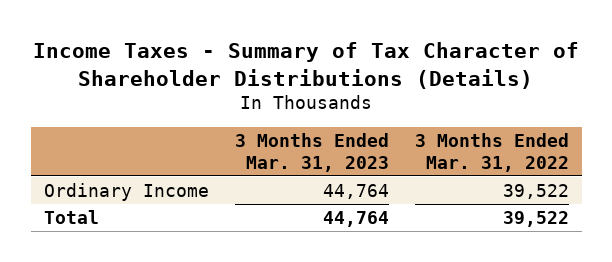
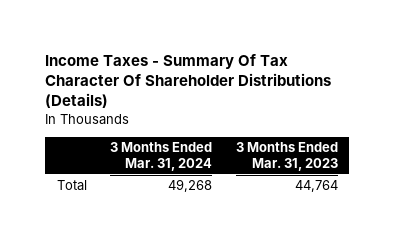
- Income Taxes - Summary of Tax Character of Shareholder Distributions (Details)
+ Income Taxes - Summary Of Tax Character Of Shareholder Distributions (Details)
- | 3 Months Ended Mar. 31, 2023 | 3 Months Ended Mar. 31, 2022
+ | 3 Months Ended Mar. 31, 2024 | 3 Months Ended Mar. 31, 2023
- Ordinary Income | 44,764 | 39,522

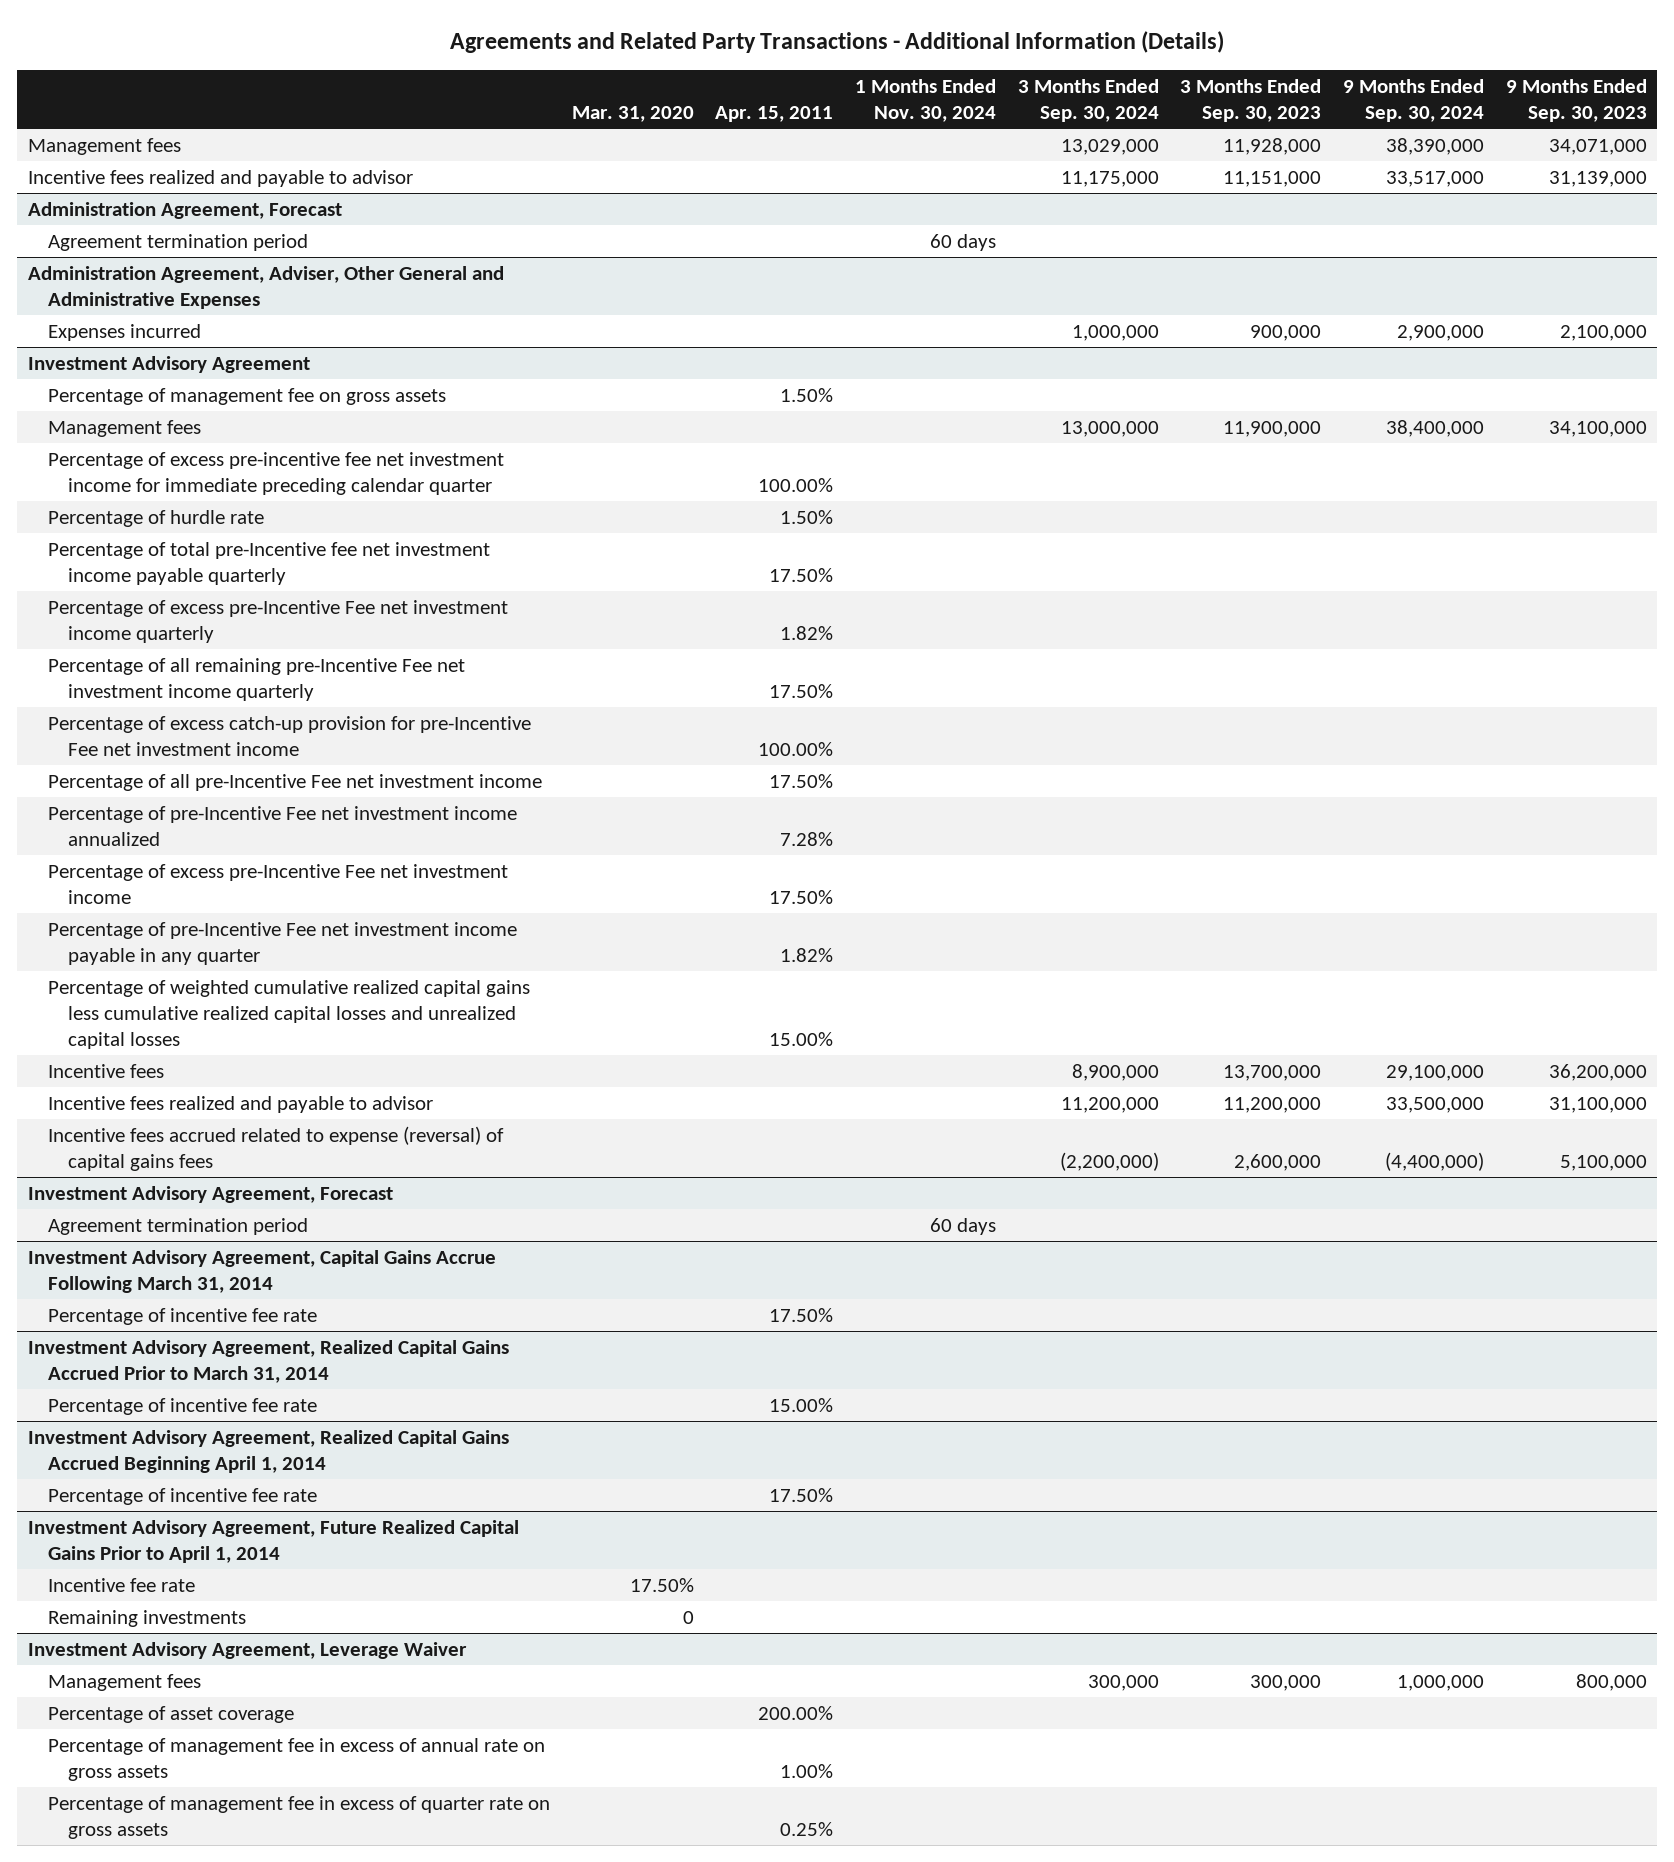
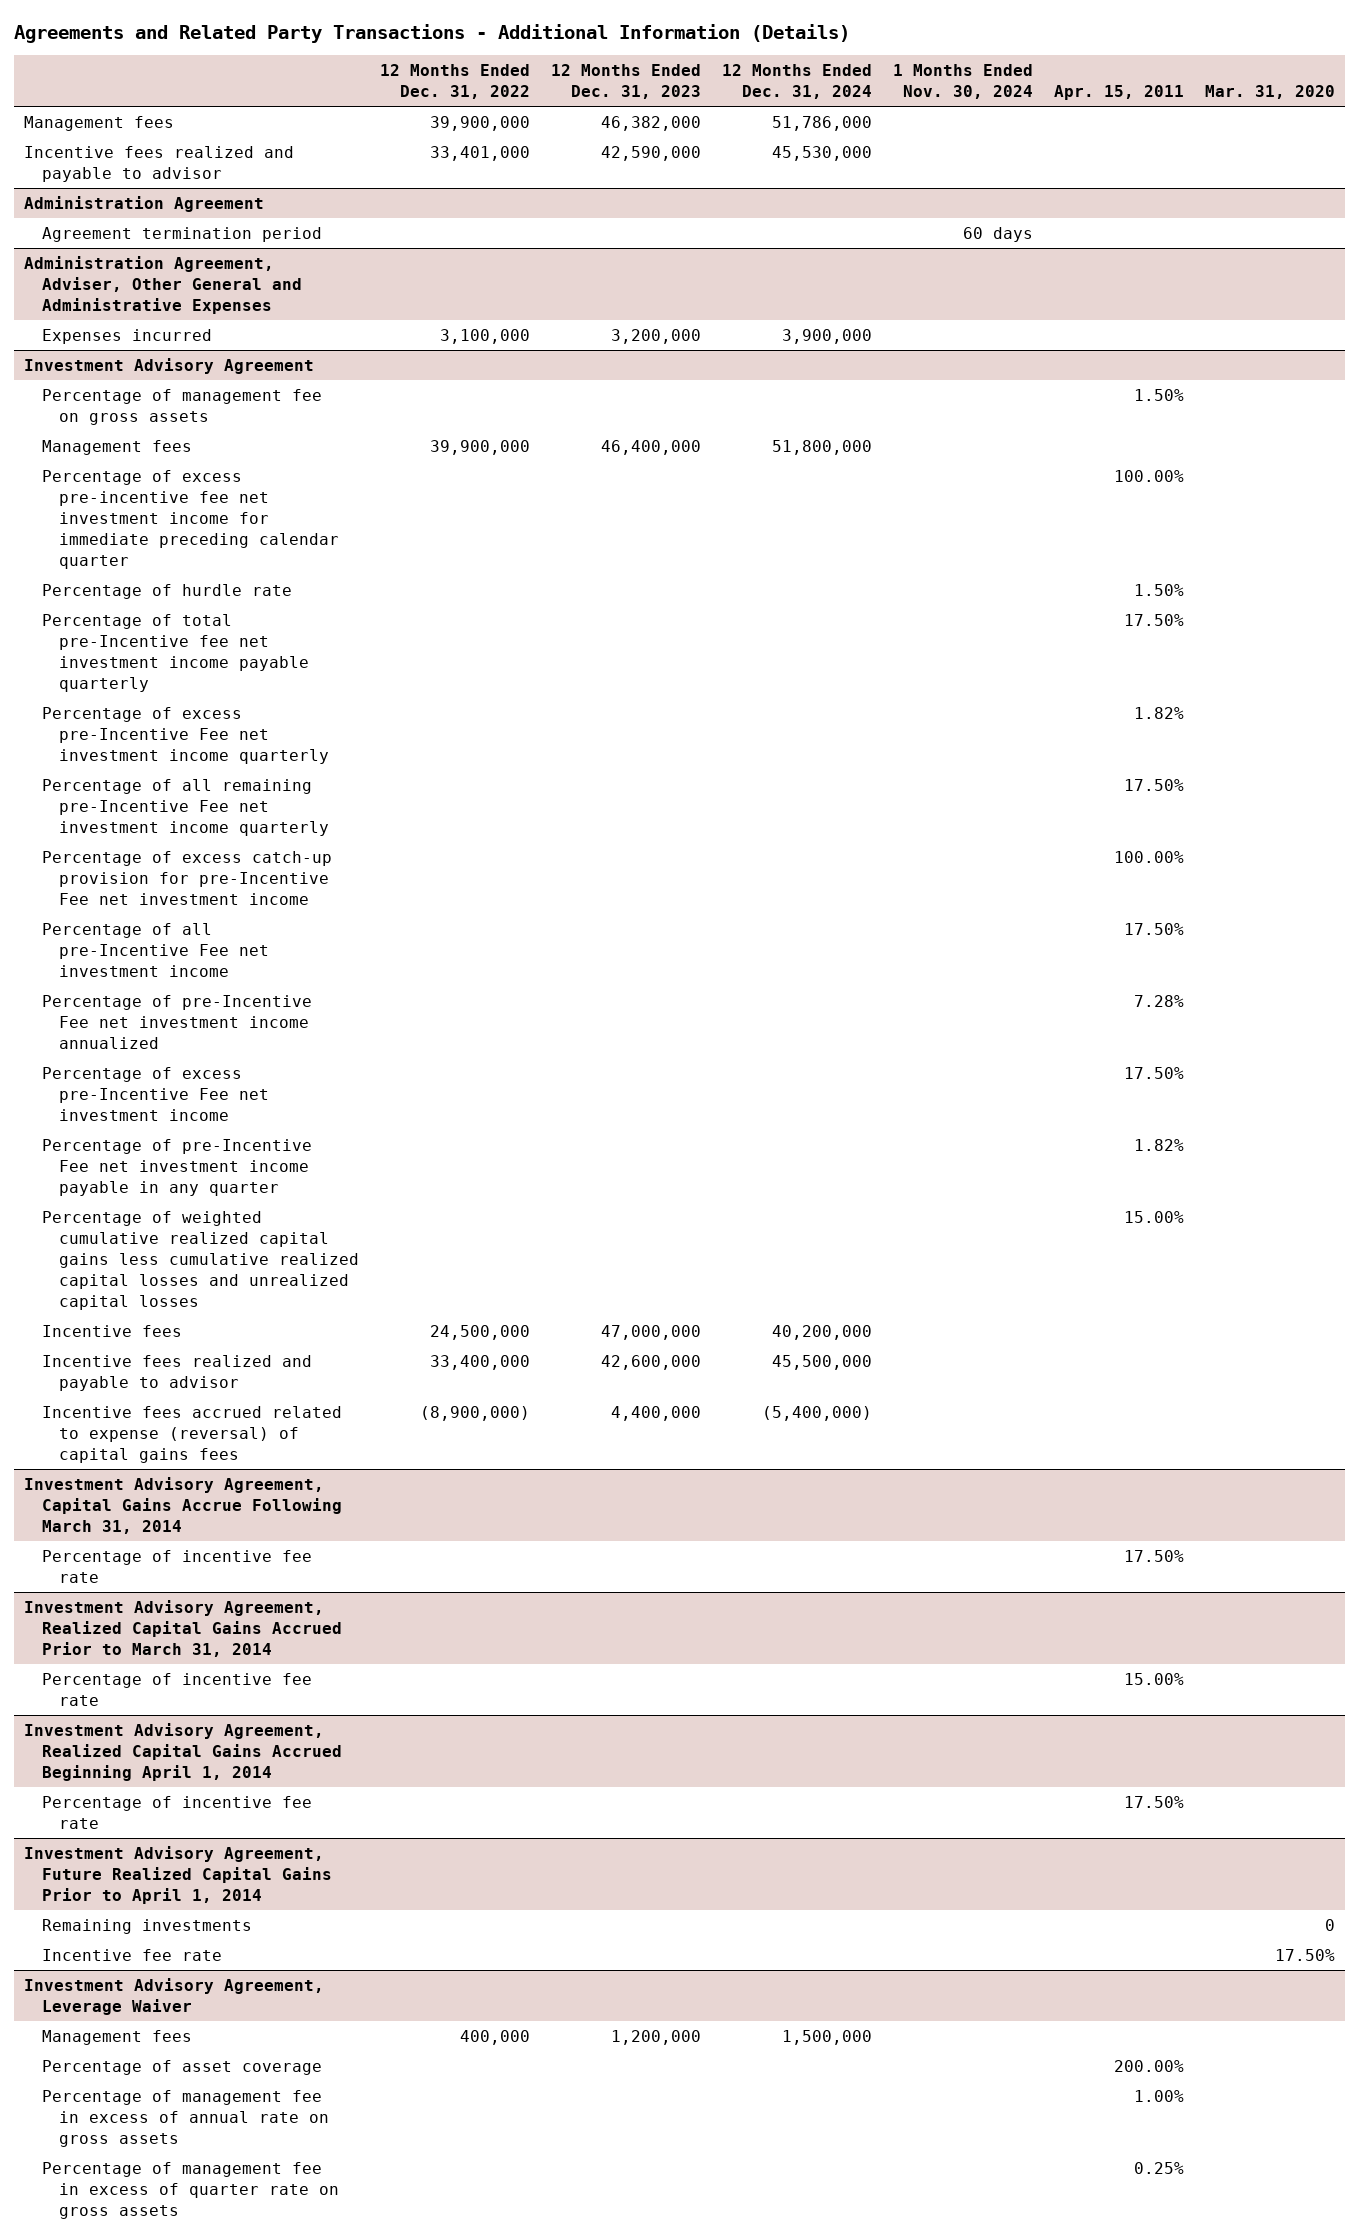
- | Mar. 31, 2020 | Apr. 15, 2011 | 1 Months Ended Nov. 30, 2024 | 3 Months Ended Sep. 30, 2024 | 3 Months Ended Sep. 30, 2023 | 9 Months Ended Sep. 30, 2024 | 9 Months Ended Sep. 30, 2023
+ | 12 Months Ended Dec. 31, 2022 | 12 Months Ended Dec. 31, 2023 | 12 Months Ended Dec. 31, 2024 | 1 Months Ended Nov. 30, 2024 | Apr. 15, 2011 | Mar. 31, 2020
- Administration Agreement, Forecast
+ Administration Agreement
- Investment Advisory Agreement, Forecast
- Agreement termination period | | | 60 days | | | |
@ Investment Advisory Agreement, Future Realized Capital Gains Prior to April 1, 2014
moved down: Incentive fee rate | | | | | | 17.50%

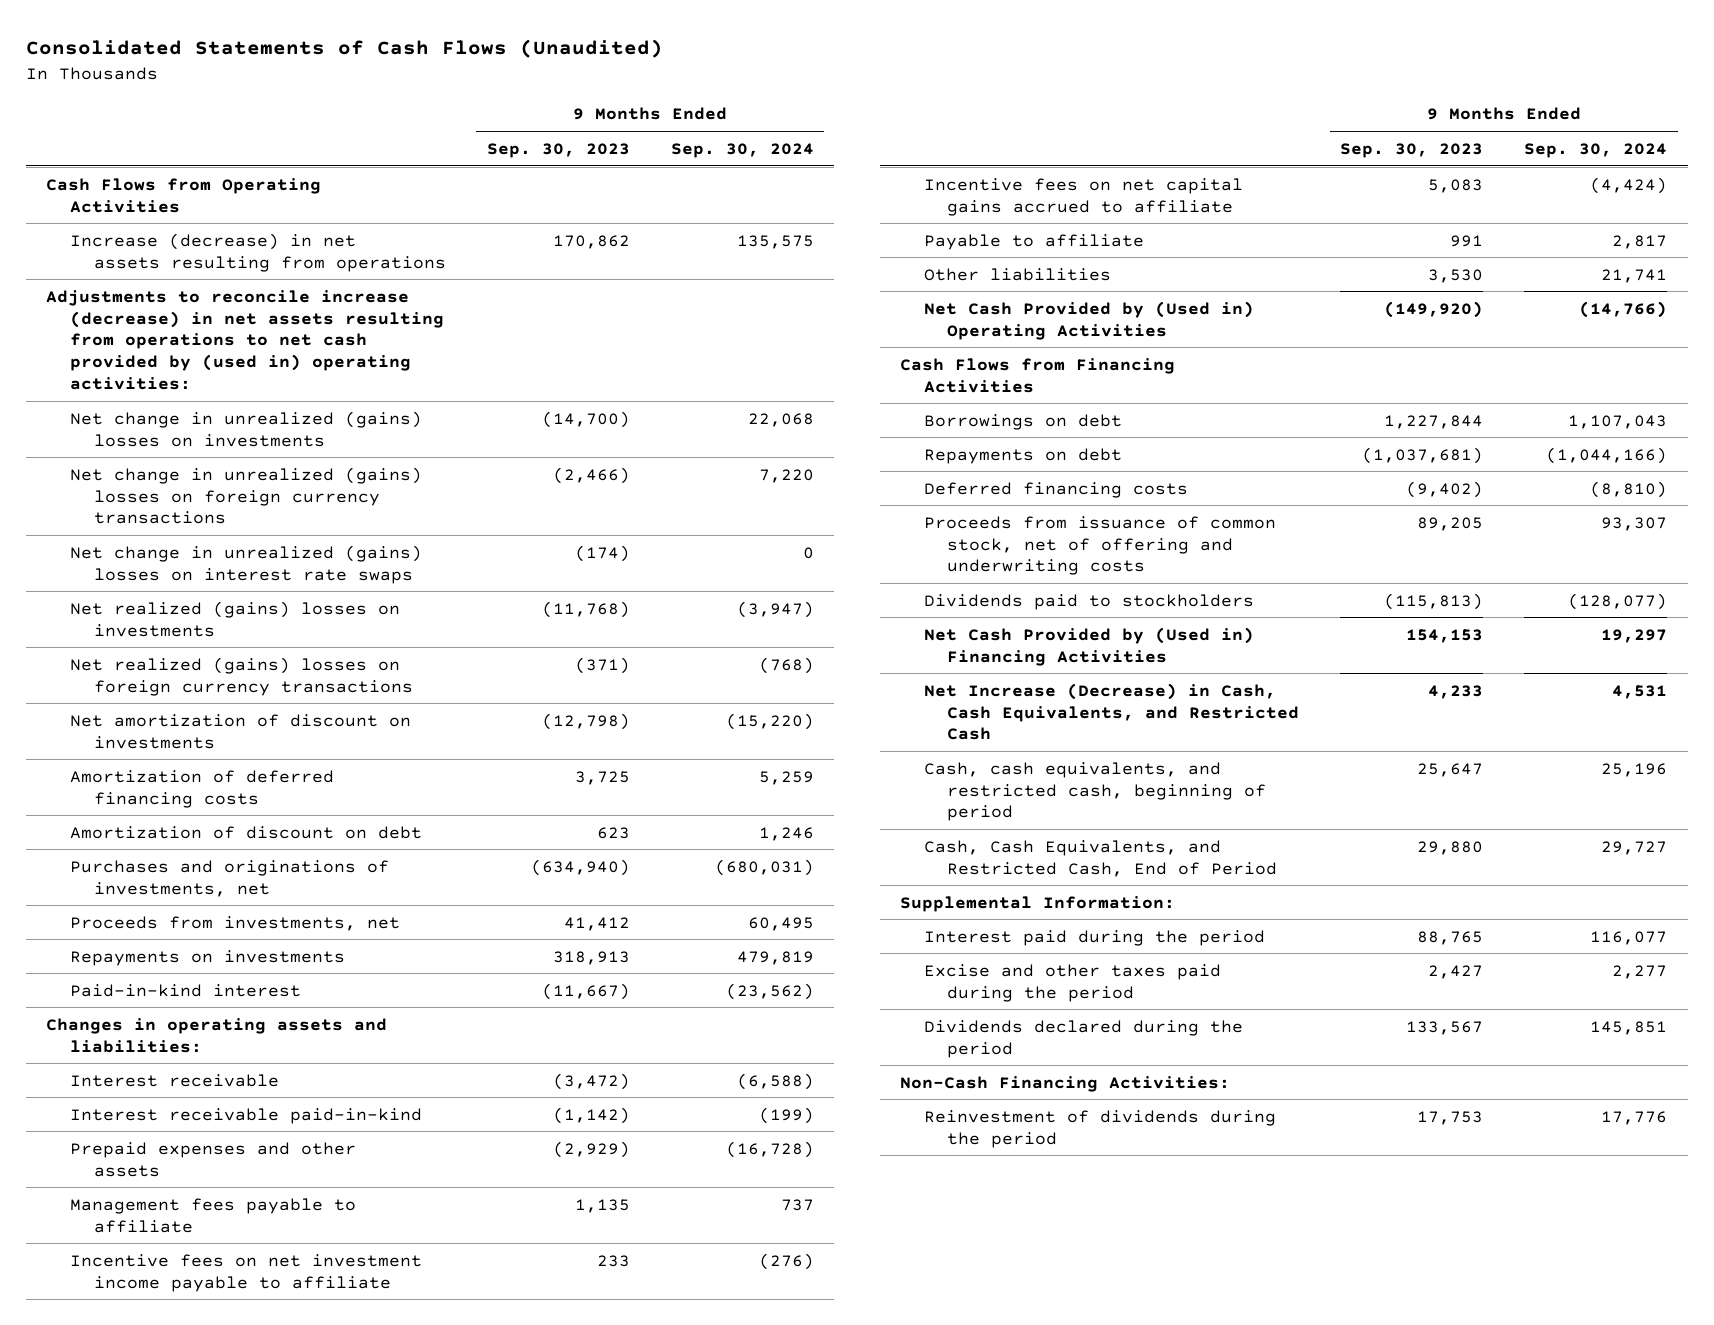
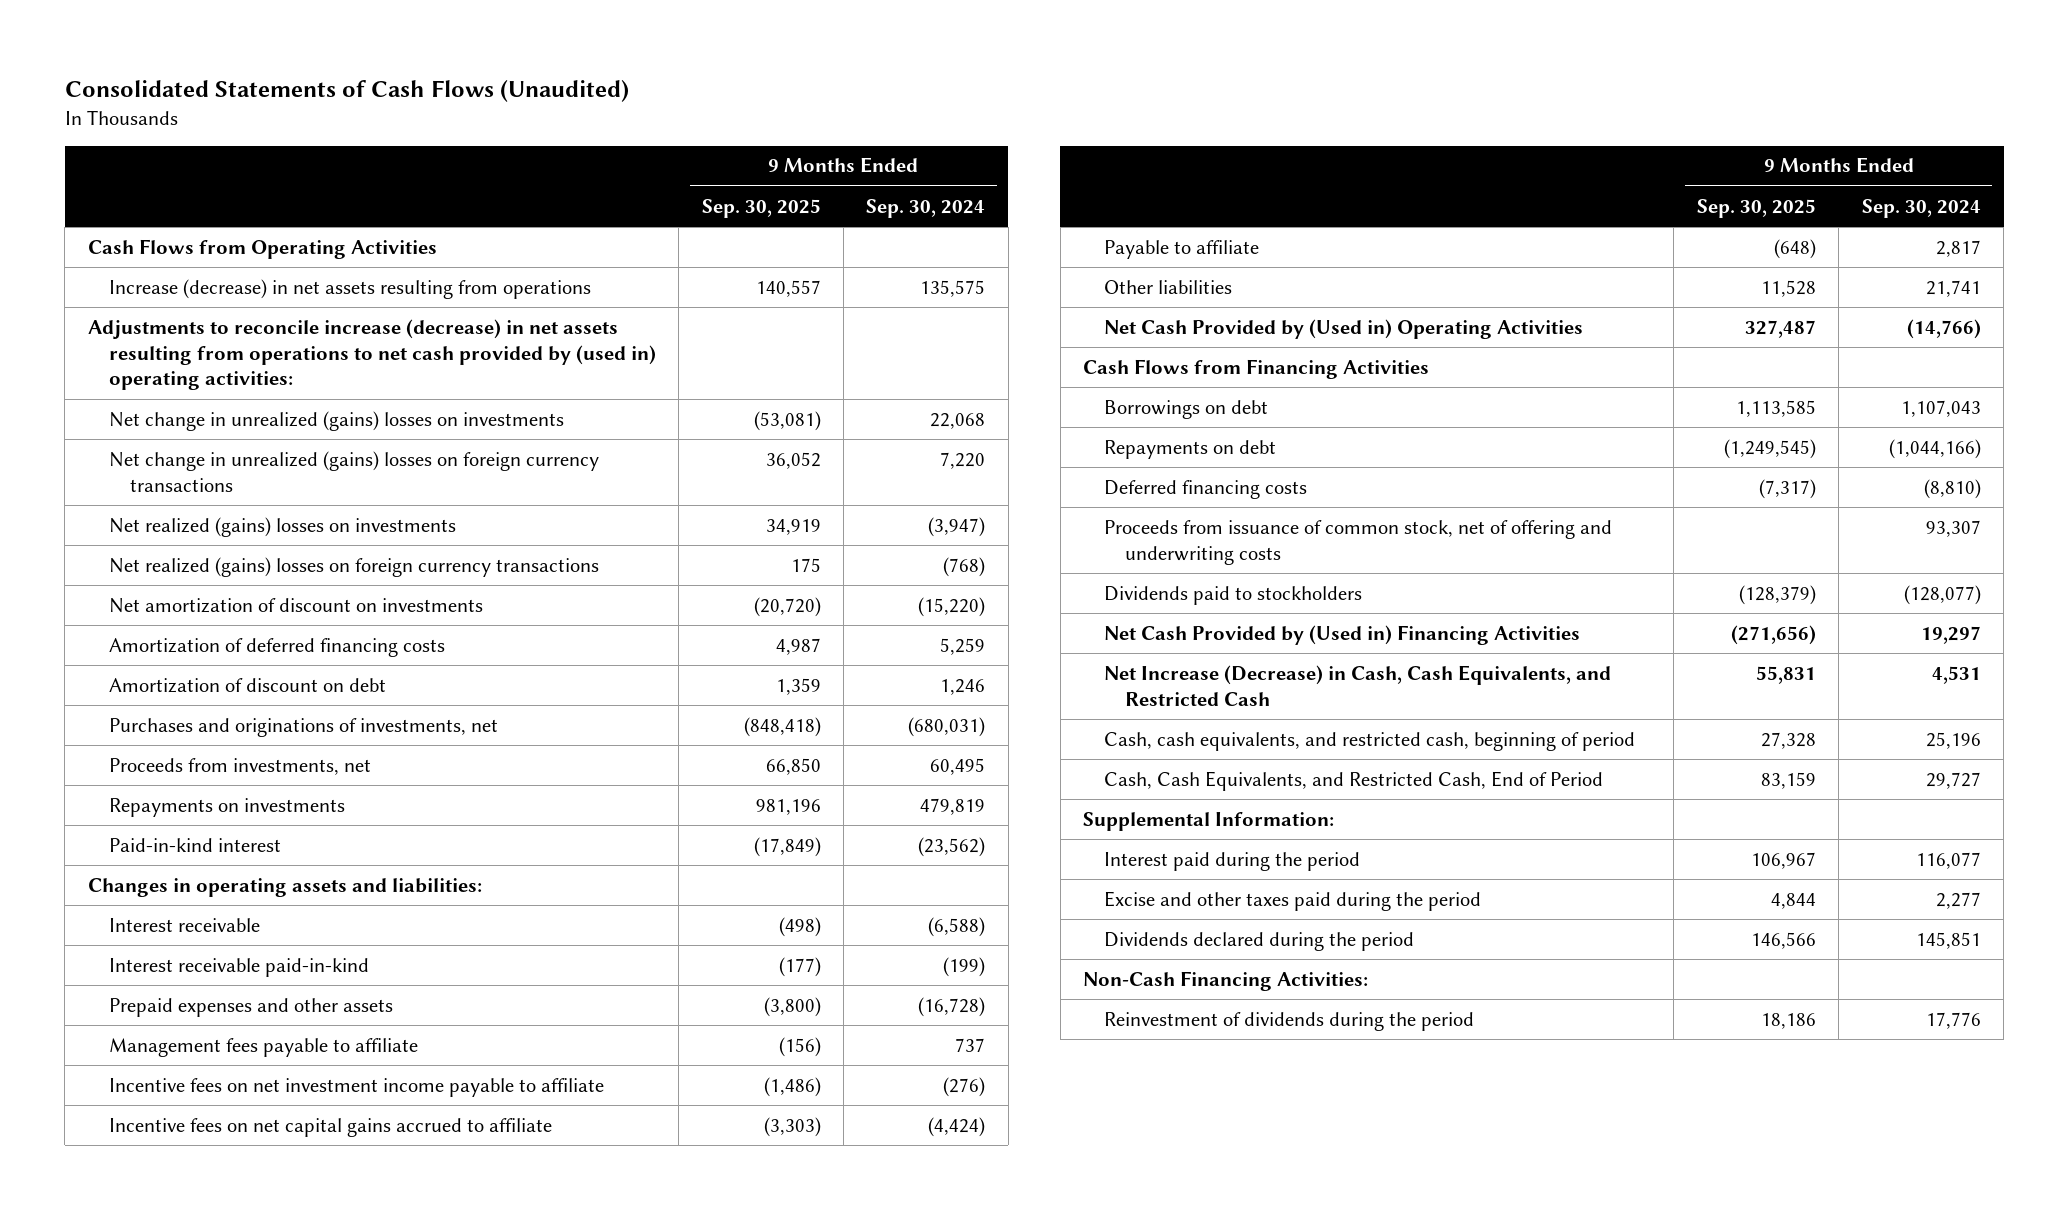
- | 9 Months Ended Sep. 30, 2023 | 9 Months Ended Sep. 30, 2024
+ | 9 Months Ended Sep. 30, 2025 | 9 Months Ended Sep. 30, 2024
- Net change in unrealized (gains) losses on interest rate swaps | (174) | 0

